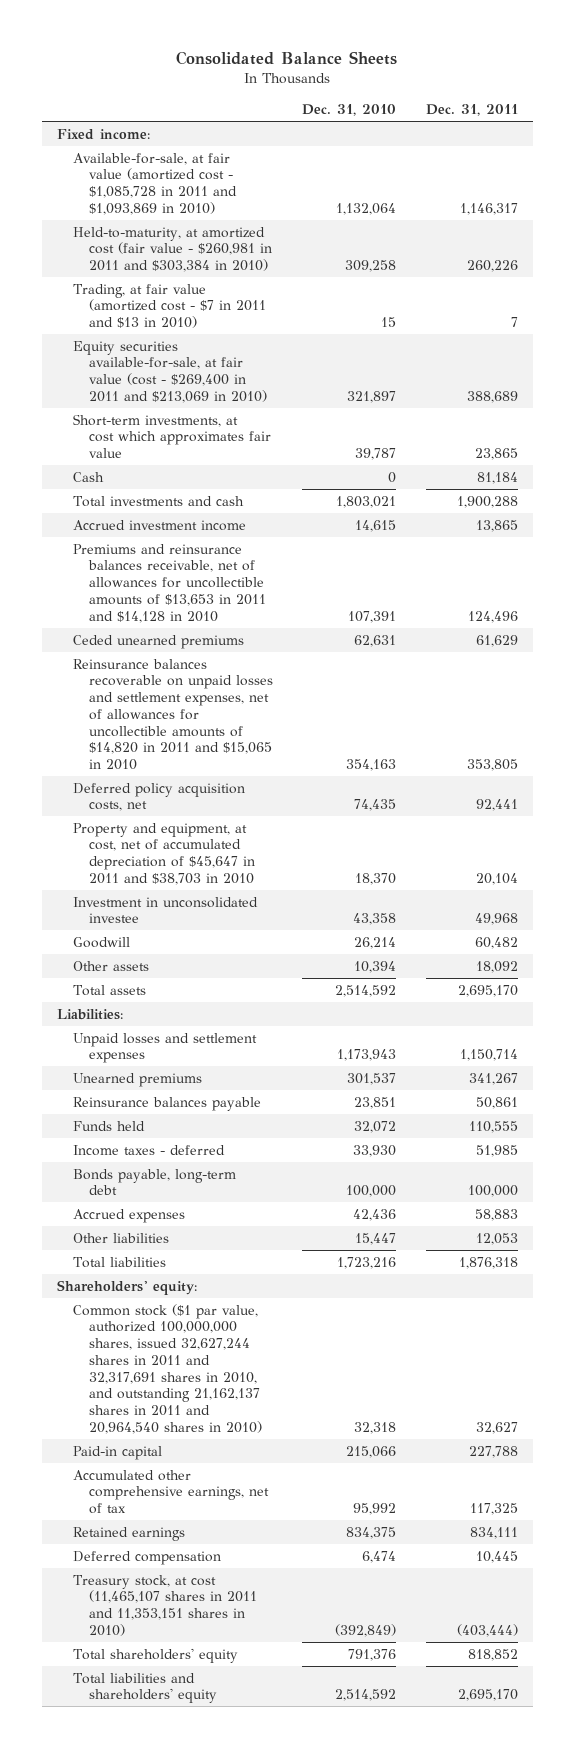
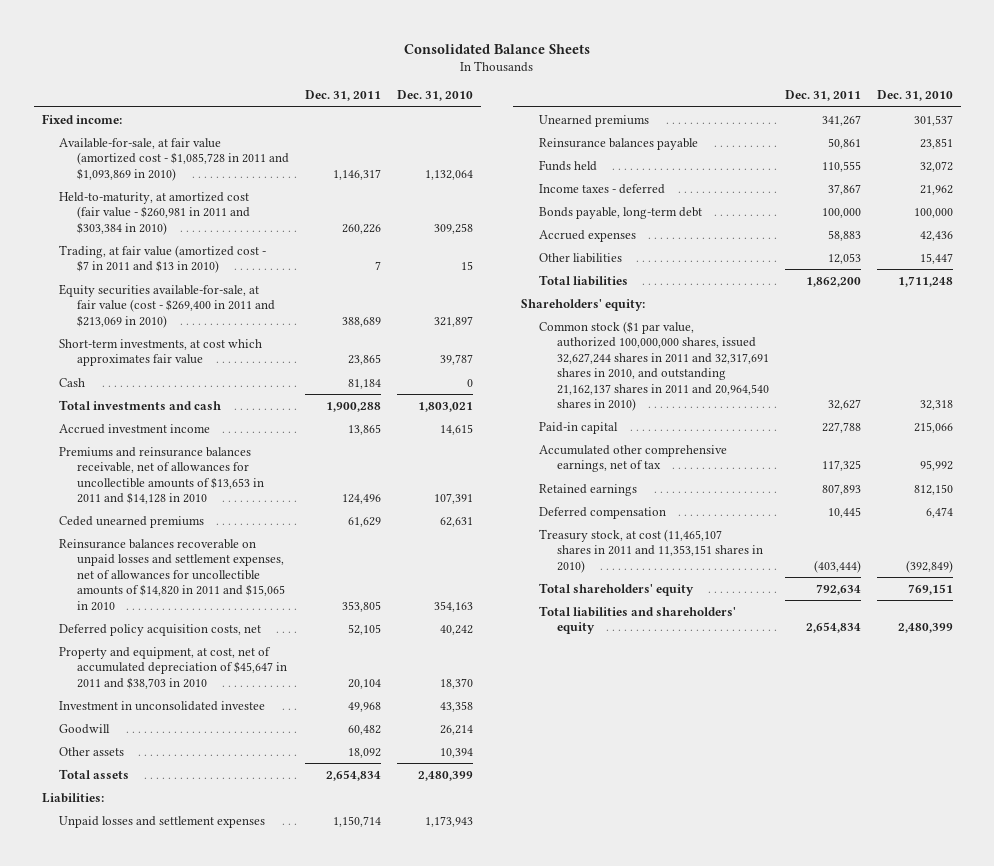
- | Dec. 31, 2010 | Dec. 31, 2011
+ | Dec. 31, 2011 | Dec. 31, 2010
- Deferred policy acquisition costs, net | 74,435 | 92,441
+ Deferred policy acquisition costs, net | 52,105 | 40,242
- Total assets | 2,514,592 | 2,695,170
+ Total assets | 2,654,834 | 2,480,399
- Income taxes - deferred | 33,930 | 51,985
+ Income taxes - deferred | 37,867 | 21,962
- Total liabilities | 1,723,216 | 1,876,318
+ Total liabilities | 1,862,200 | 1,711,248
- Retained earnings | 834,375 | 834,111
+ Retained earnings | 807,893 | 812,150
- Total shareholders' equity | 791,376 | 818,852
- Total liabilities and shareholders' equity | 2,514,592 | 2,695,170
+ Total shareholders' equity | 792,634 | 769,151
+ Total liabilities and shareholders' equity | 2,654,834 | 2,480,399

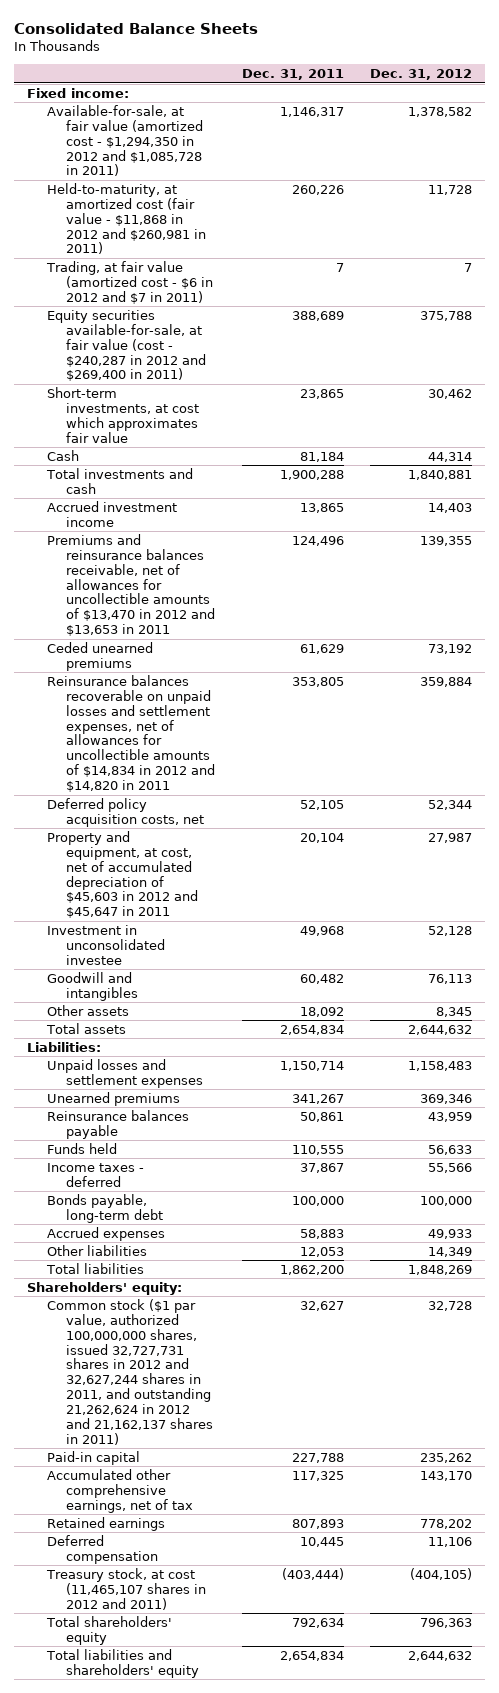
- | Dec. 31, 2011 | Dec. 31, 2010
+ | Dec. 31, 2011 | Dec. 31, 2012
- Available-for-sale, at fair value (amortized cost - $1,085,728 in 2011 and $1,093,869 in 2010) | 1,146,317 | 1,132,064
- Held-to-maturity, at amortized cost (fair value - $260,981 in 2011 and $303,384 in 2010) | 260,226 | 309,258
- Trading, at fair value (amortized cost - $7 in 2011 and $13 in 2010) | 7 | 15
- Equity securities available-for-sale, at fair value (cost - $269,400 in 2011 and $213,069 in 2010) | 388,689 | 321,897
+ Available-for-sale, at fair value (amortized cost - $1,294,350 in 2012 and $1,085,728 in 2011) | 1,146,317 | 1,378,582
+ Held-to-maturity, at amortized cost (fair value - $11,868 in 2012 and $260,981 in 2011) | 260,226 | 11,728
+ Trading, at fair value (amortized cost - $6 in 2012 and $7 in 2011) | 7 | 7
+ Equity securities available-for-sale, at fair value (cost - $240,287 in 2012 and $269,400 in 2011) | 388,689 | 375,788
- Premiums and reinsurance balances receivable, net of allowances for uncollectible amounts of $13,653 in 2011 and $14,128 in 2010 | 124,496 | 107,391
+ Premiums and reinsurance balances receivable, net of allowances for uncollectible amounts of $13,470 in 2012 and $13,653 in 2011 | 124,496 | 139,355
- Reinsurance balances recoverable on unpaid losses and settlement expenses, net of allowances for uncollectible amounts of $14,820 in 2011 and $15,065 in 2010 | 353,805 | 354,163
+ Reinsurance balances recoverable on unpaid losses and settlement expenses, net of allowances for uncollectible amounts of $14,834 in 2012 and $14,820 in 2011 | 353,805 | 359,884
- Property and equipment, at cost, net of accumulated depreciation of $45,647 in 2011 and $38,703 in 2010 | 20,104 | 18,370
+ Property and equipment, at cost, net of accumulated depreciation of $45,603 in 2012 and $45,647 in 2011 | 20,104 | 27,987
- Goodwill | 60,482 | 26,214
+ Goodwill and intangibles | 60,482 | 76,113
- Common stock ($1 par value, authorized 100,000,000 shares, issued 32,627,244 shares in 2011 and 32,317,691 shares in 2010, and outstanding 21,162,137 shares in 2011 and 20,964,540 shares in 2010) | 32,627 | 32,318
+ Common stock ($1 par value, authorized 100,000,000 shares, issued 32,727,731 shares in 2012 and 32,627,244 shares in 2011, and outstanding 21,262,624 in 2012 and 21,162,137 shares in 2011) | 32,627 | 32,728
- Treasury stock, at cost (11,465,107 shares in 2011 and 11,353,151 shares in 2010) | (403,444) | (392,849)
+ Treasury stock, at cost (11,465,107 shares in 2012 and 2011) | (403,444) | (404,105)

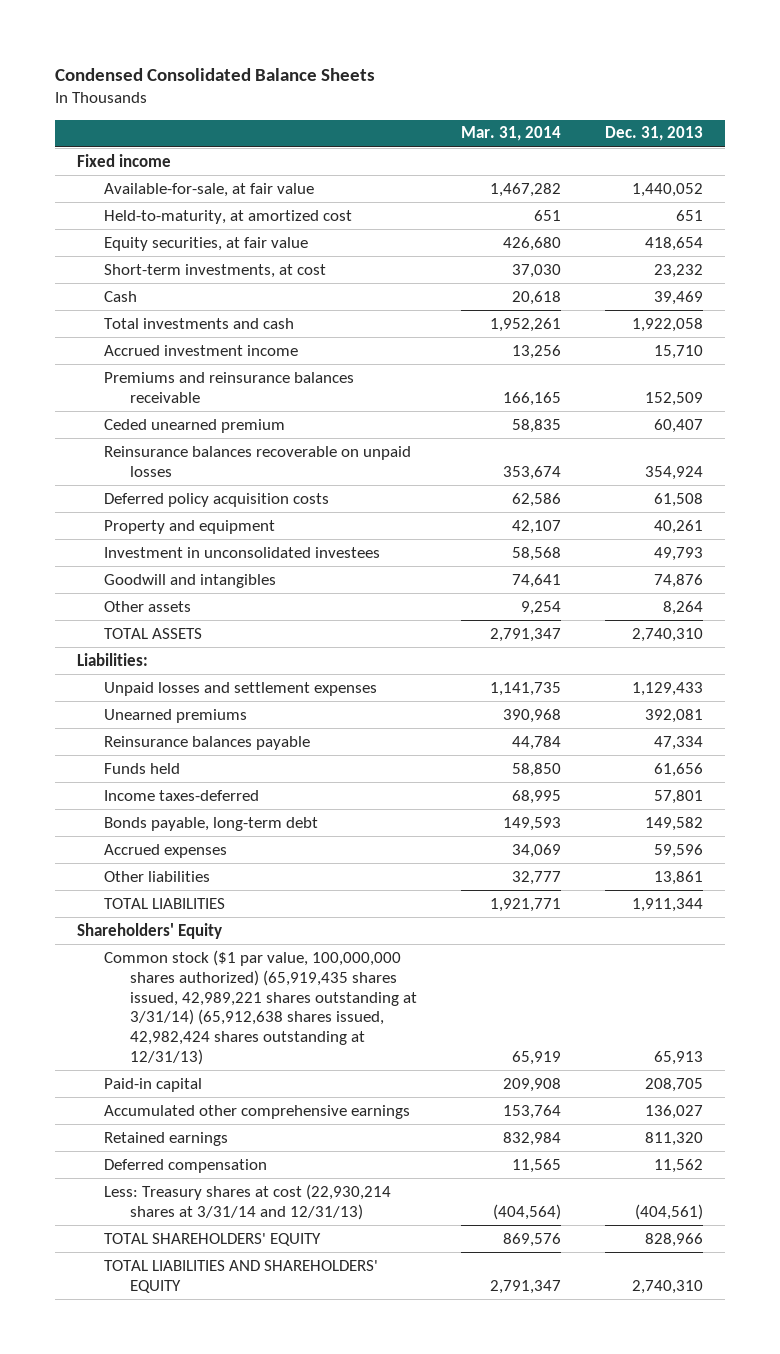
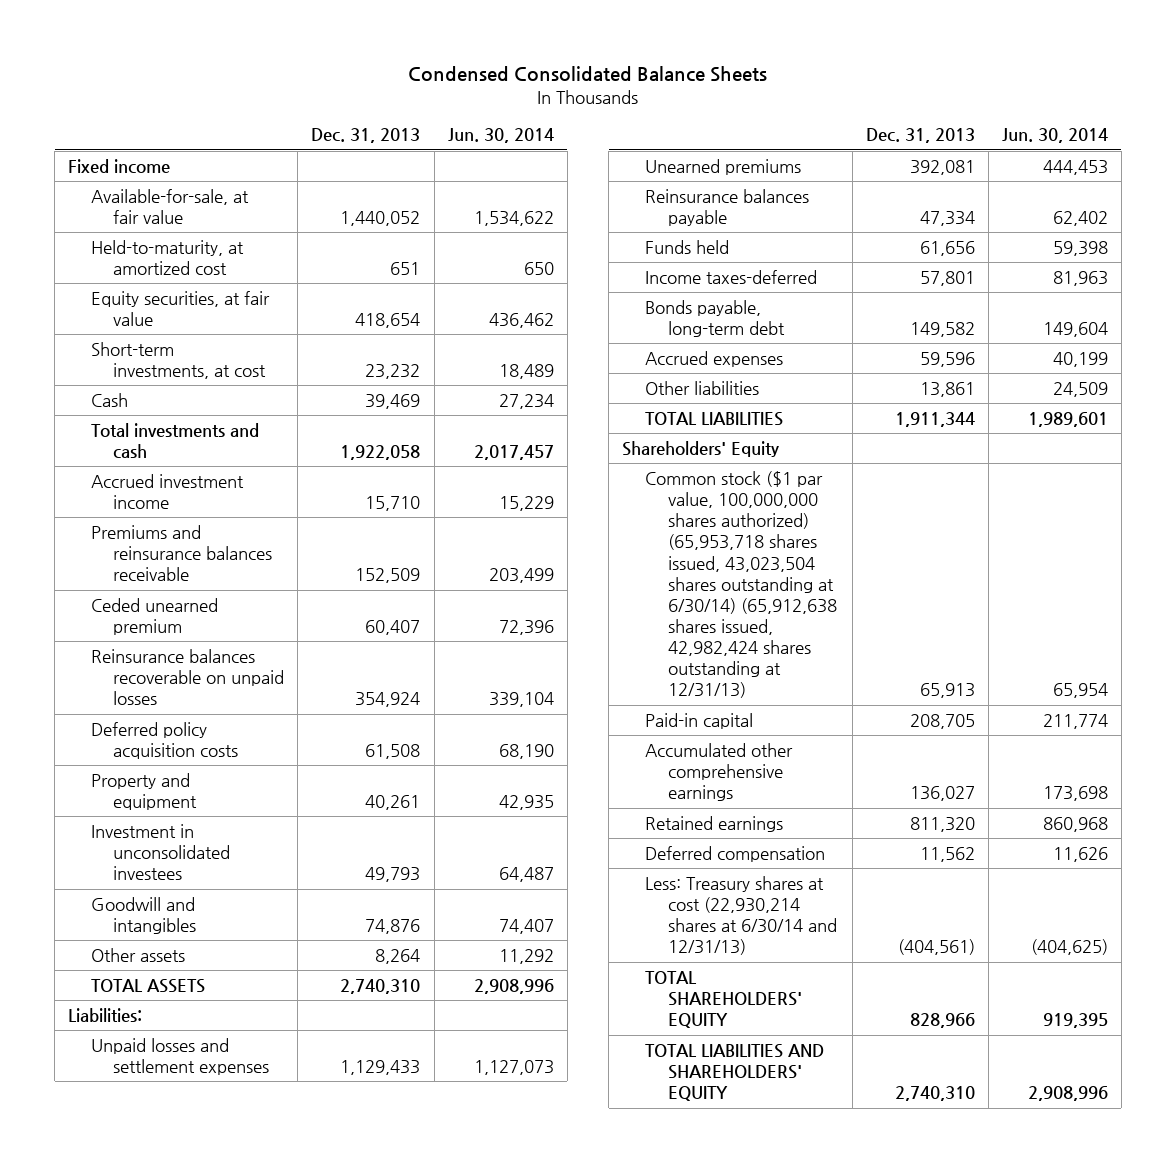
- | Mar. 31, 2014 | Dec. 31, 2013
+ | Dec. 31, 2013 | Jun. 30, 2014
- Common stock ($1 par value, 100,000,000 shares authorized) (65,919,435 shares issued, 42,989,221 shares outstanding at 3/31/14) (65,912,638 shares issued, 42,982,424 shares outstanding at 12/31/13) | 65,919 | 65,913
+ Common stock ($1 par value, 100,000,000 shares authorized) (65,953,718 shares issued, 43,023,504 shares outstanding at 6/30/14) (65,912,638 shares issued, 42,982,424 shares outstanding at 12/31/13) | 65,913 | 65,954
- Less: Treasury shares at cost (22,930,214 shares at 3/31/14 and 12/31/13) | (404,564) | (404,561)
+ Less: Treasury shares at cost (22,930,214 shares at 6/30/14 and 12/31/13) | (404,561) | (404,625)

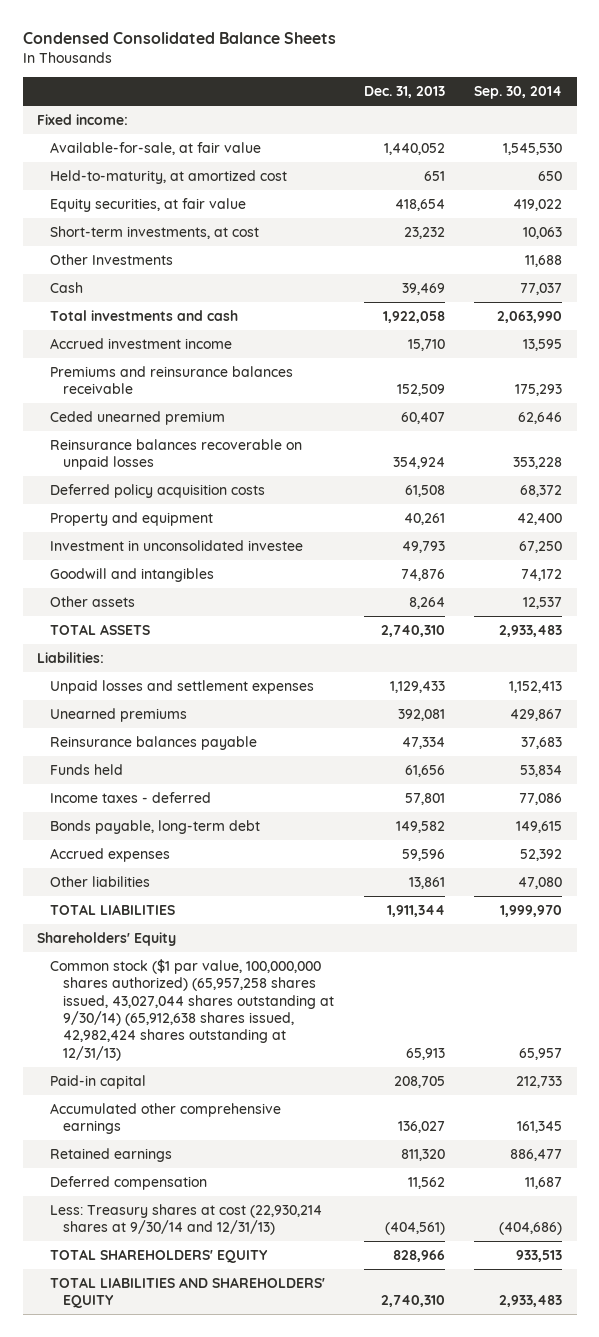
- | Dec. 31, 2013 | Jun. 30, 2014
+ | Dec. 31, 2013 | Sep. 30, 2014
- Fixed income
+ Fixed income:
+ Other Investments | | 11,688
- Investment in unconsolidated investees | 49,793 | 64,487
+ Investment in unconsolidated investee | 49,793 | 67,250
- Income taxes-deferred | 57,801 | 81,963
+ Income taxes - deferred | 57,801 | 77,086
- Common stock ($1 par value, 100,000,000 shares authorized) (65,953,718 shares issued, 43,023,504 shares outstanding at 6/30/14) (65,912,638 shares issued, 42,982,424 shares outstanding at 12/31/13) | 65,913 | 65,954
+ Common stock ($1 par value, 100,000,000 shares authorized) (65,957,258 shares issued, 43,027,044 shares outstanding at 9/30/14) (65,912,638 shares issued, 42,982,424 shares outstanding at 12/31/13) | 65,913 | 65,957
- Less: Treasury shares at cost (22,930,214 shares at 6/30/14 and 12/31/13) | (404,561) | (404,625)
+ Less: Treasury shares at cost (22,930,214 shares at 9/30/14 and 12/31/13) | (404,561) | (404,686)

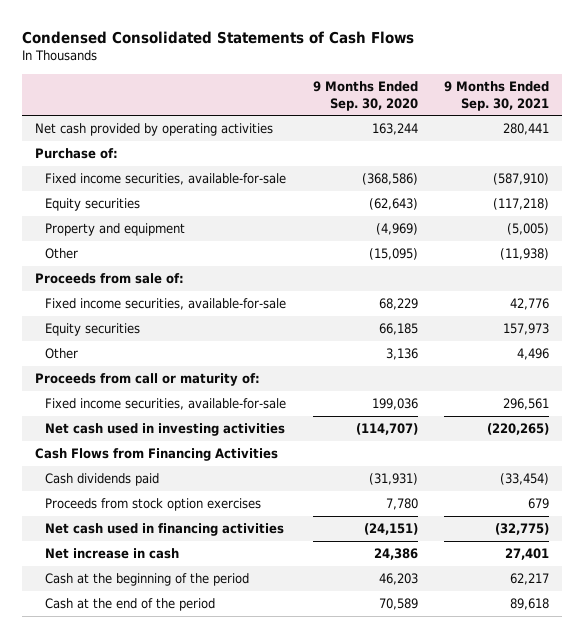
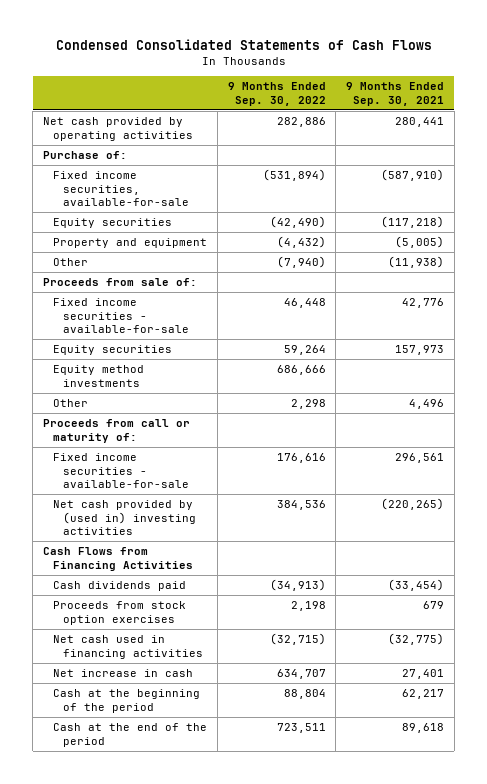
- | 9 Months Ended Sep. 30, 2020 | 9 Months Ended Sep. 30, 2021
+ | 9 Months Ended Sep. 30, 2022 | 9 Months Ended Sep. 30, 2021
- Fixed income securities, available-for-sale | 68,229 | 42,776
+ Fixed income securities - available-for-sale | 46,448 | 42,776
+ Equity method investments | 686,666 |
- Fixed income securities, available-for-sale | 199,036 | 296,561
- Net cash used in investing activities | (114,707) | (220,265)
+ Fixed income securities - available-for-sale | 176,616 | 296,561
+ Net cash provided by (used in) investing activities | 384,536 | (220,265)

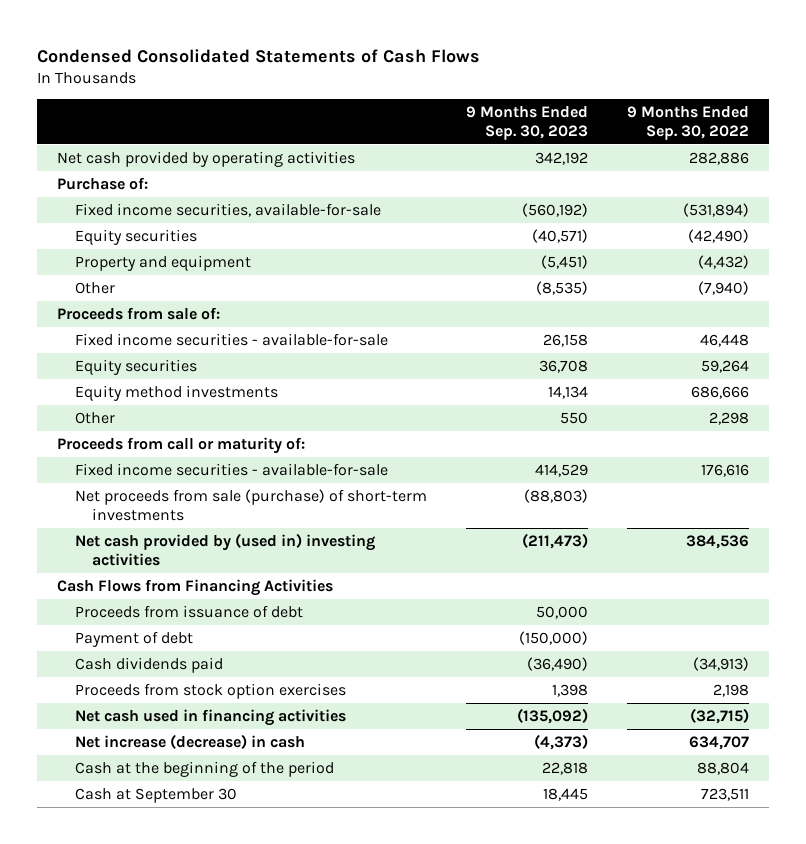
- | 9 Months Ended Sep. 30, 2022 | 9 Months Ended Sep. 30, 2021
+ | 9 Months Ended Sep. 30, 2023 | 9 Months Ended Sep. 30, 2022
+ Net proceeds from sale (purchase) of short-term investments | (88,803) |
+ Proceeds from issuance of debt | 50,000 |
+ Payment of debt | (150,000) |
- Net increase in cash | 634,707 | 27,401
+ Net increase (decrease) in cash | (4,373) | 634,707
- Cash at the end of the period | 723,511 | 89,618
+ Cash at September 30 | 18,445 | 723,511

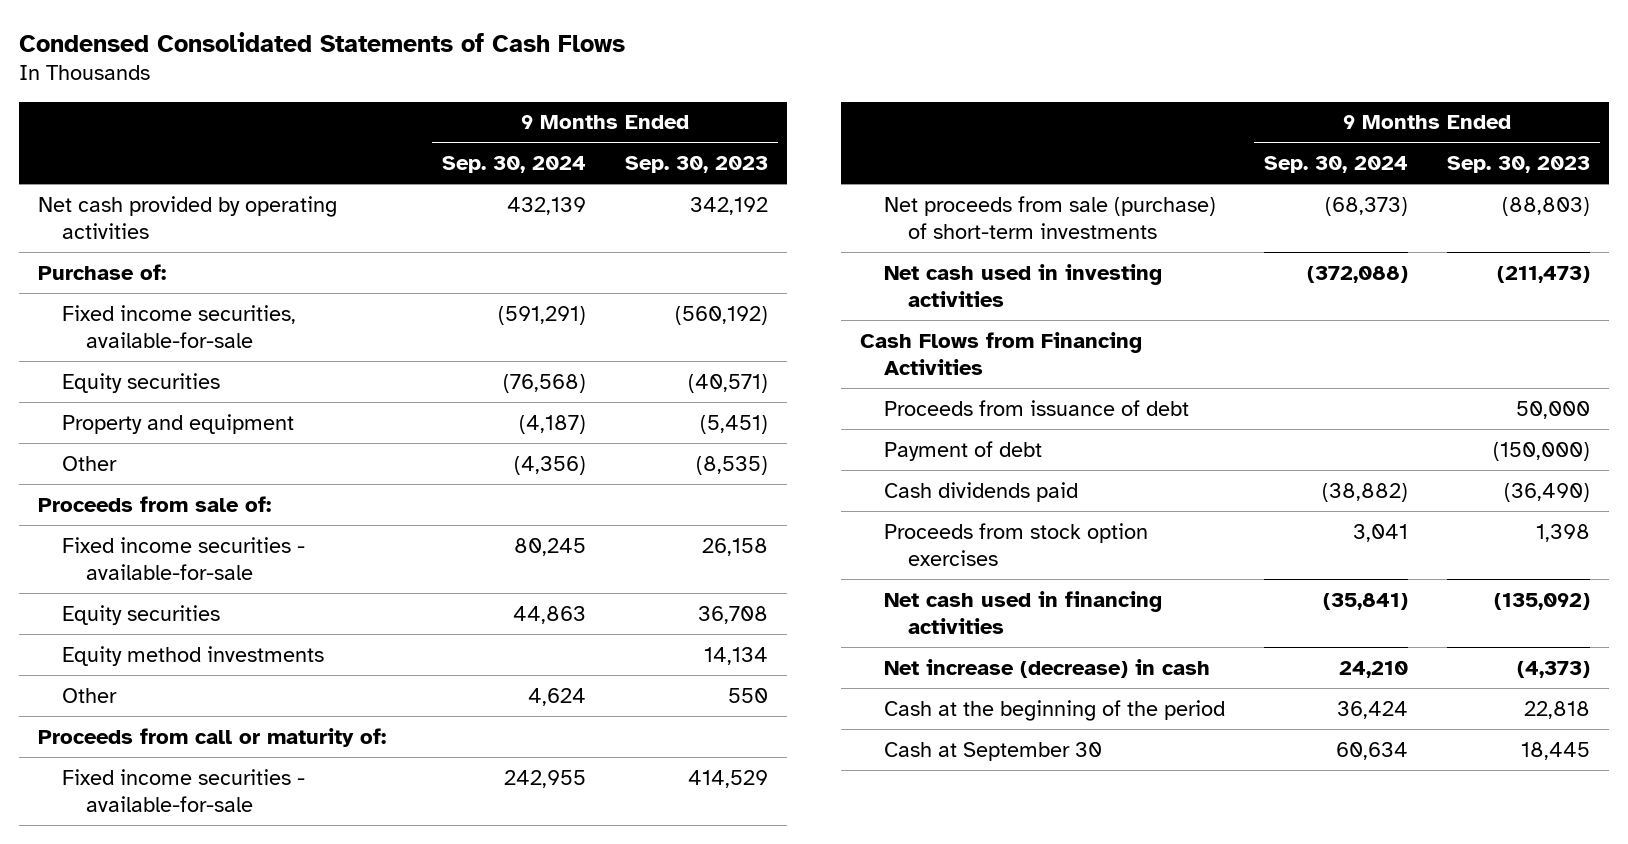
- | 9 Months Ended Sep. 30, 2023 | 9 Months Ended Sep. 30, 2022
+ | 9 Months Ended Sep. 30, 2024 | 9 Months Ended Sep. 30, 2023
- Net cash provided by (used in) investing activities | (211,473) | 384,536
+ Net cash used in investing activities | (372,088) | (211,473)

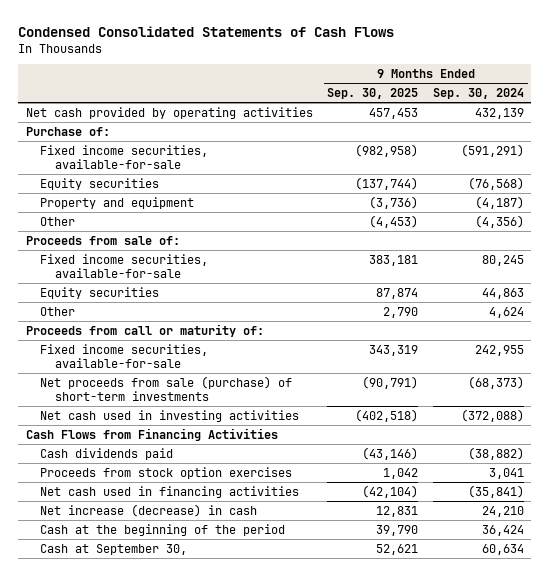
- | 9 Months Ended Sep. 30, 2024 | 9 Months Ended Sep. 30, 2023
+ | 9 Months Ended Sep. 30, 2025 | 9 Months Ended Sep. 30, 2024
- Fixed income securities - available-for-sale | 80,245 | 26,158
+ Fixed income securities, available-for-sale | 383,181 | 80,245
- Equity method investments | | 14,134
- Fixed income securities - available-for-sale | 242,955 | 414,529
+ Fixed income securities, available-for-sale | 343,319 | 242,955
- Proceeds from issuance of debt | | 50,000
- Payment of debt | | (150,000)
- Cash at September 30 | 60,634 | 18,445
+ Cash at September 30, | 52,621 | 60,634

